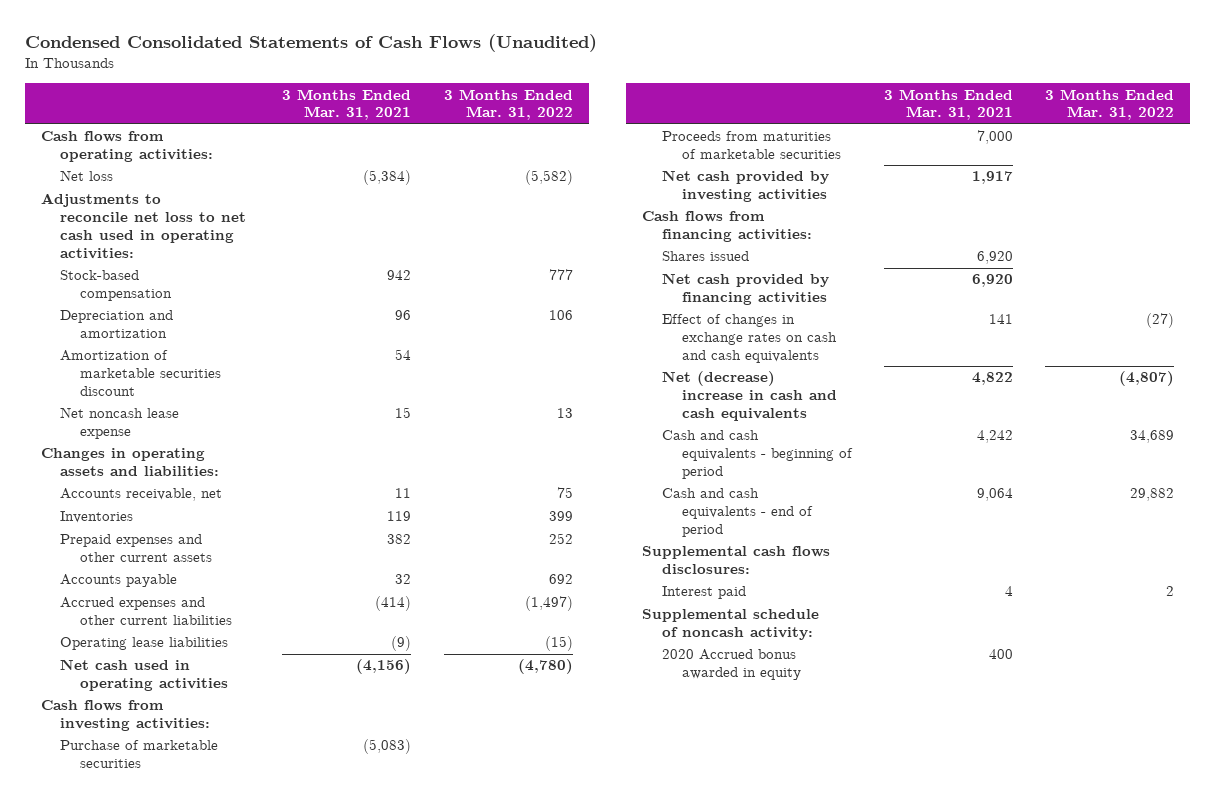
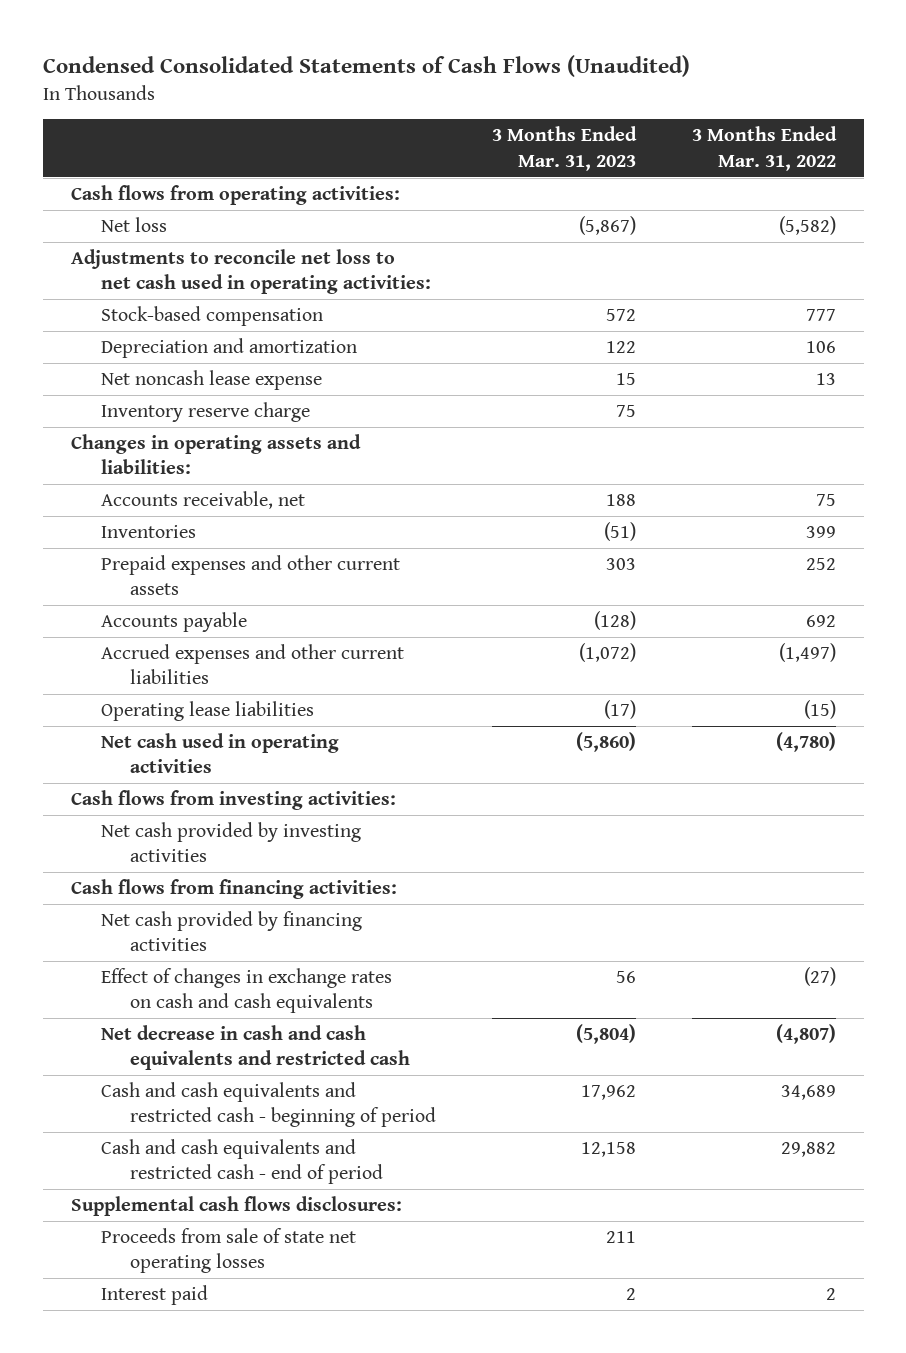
- | 3 Months Ended Mar. 31, 2021 | 3 Months Ended Mar. 31, 2022
+ | 3 Months Ended Mar. 31, 2023 | 3 Months Ended Mar. 31, 2022
- Amortization of marketable securities discount | 54 |
+ Inventory reserve charge | 75 |
- Purchase of marketable securities | (5,083) |
- Proceeds from maturities of marketable securities | 7,000 |
- Shares issued | 6,920 |
- Net (decrease) increase in cash and cash equivalents | 4,822 | (4,807)
- Cash and cash equivalents - beginning of period | 4,242 | 34,689
- Cash and cash equivalents - end of period | 9,064 | 29,882
+ Net decrease in cash and cash equivalents and restricted cash | (5,804) | (4,807)
+ Cash and cash equivalents and restricted cash - beginning of period | 17,962 | 34,689
+ Cash and cash equivalents and restricted cash - end of period | 12,158 | 29,882
+ Proceeds from sale of state net operating losses | 211 |
- Supplemental schedule of noncash activity:
- 2020 Accrued bonus awarded in equity | 400 |

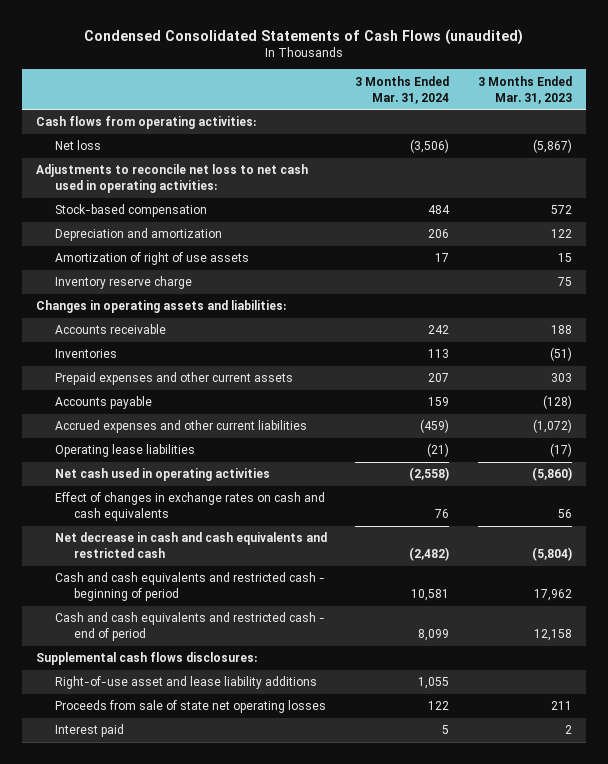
- Condensed Consolidated Statements of Cash Flows (Unaudited)
+ Condensed Consolidated Statements of Cash Flows (unaudited)
- | 3 Months Ended Mar. 31, 2023 | 3 Months Ended Mar. 31, 2022
+ | 3 Months Ended Mar. 31, 2024 | 3 Months Ended Mar. 31, 2023
- Net noncash lease expense | 15 | 13
+ Amortization of right of use assets | 17 | 15
- Accounts receivable, net | 188 | 75
+ Accounts receivable | 242 | 188
- Cash flows from investing activities:
- Net cash provided by investing activities
- Cash flows from financing activities:
- Net cash provided by financing activities
+ Right-of-use asset and lease liability additions | 1,055 |

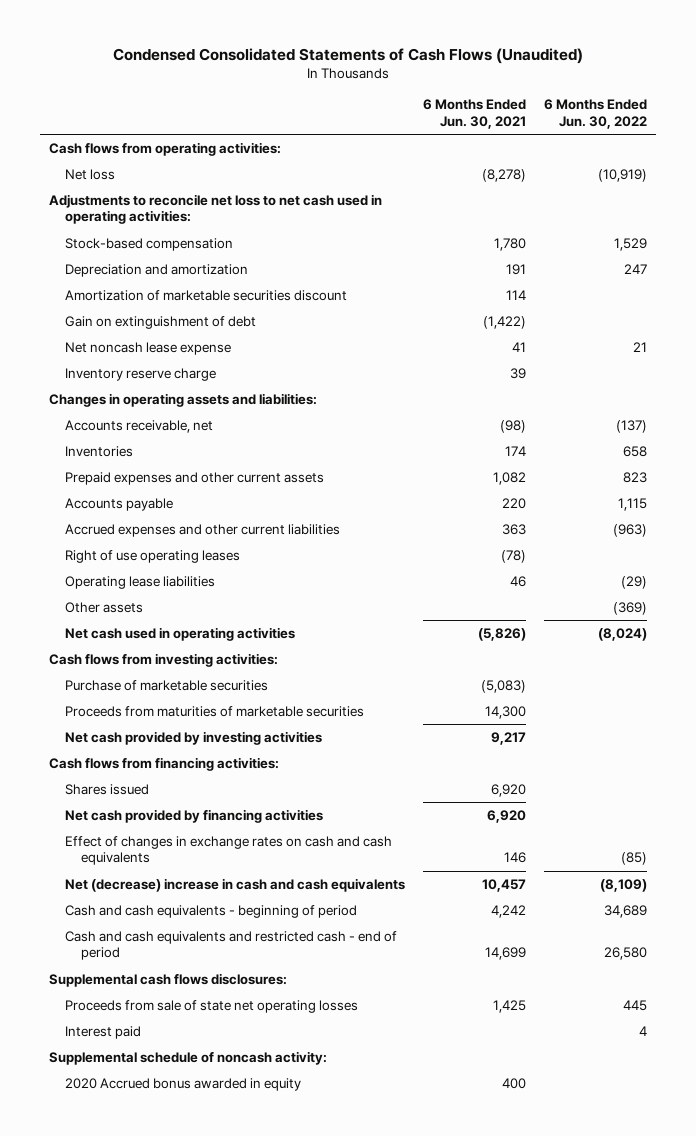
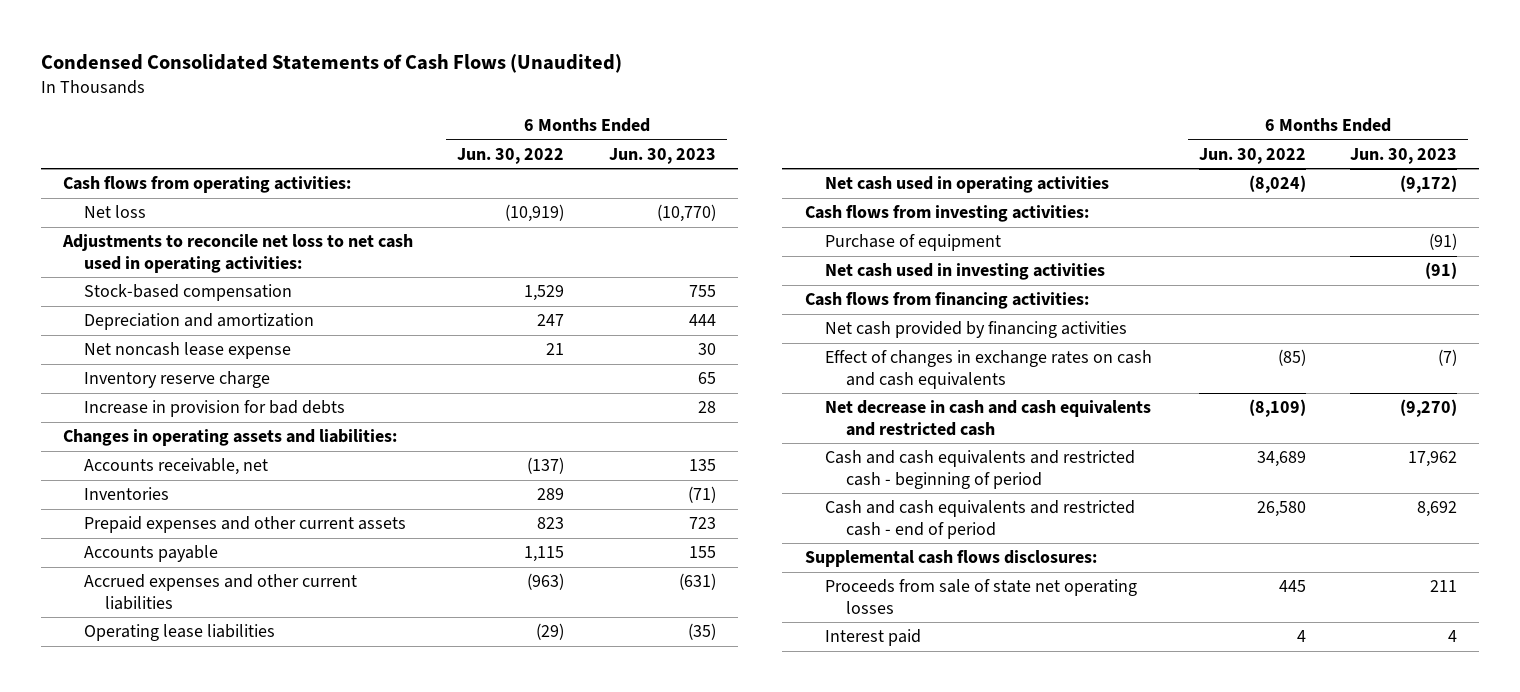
- | 6 Months Ended Jun. 30, 2021 | 6 Months Ended Jun. 30, 2022
+ | 6 Months Ended Jun. 30, 2022 | 6 Months Ended Jun. 30, 2023
- Amortization of marketable securities discount | 114 |
- Gain on extinguishment of debt | (1,422) |
+ Increase in provision for bad debts | | 28
- Inventories | 174 | 658
+ Inventories | 289 | (71)
- Right of use operating leases | (78) |
- Other assets | | (369)
- Purchase of marketable securities | (5,083) |
- Proceeds from maturities of marketable securities | 14,300 |
- Net cash provided by investing activities | 9,217 |
+ Purchase of equipment | | (91)
+ Net cash used in investing activities | | (91)
- Shares issued | 6,920 |
- Net (decrease) increase in cash and cash equivalents | 10,457 | (8,109)
- Cash and cash equivalents - beginning of period | 4,242 | 34,689
+ Net decrease in cash and cash equivalents and restricted cash | (8,109) | (9,270)
+ Cash and cash equivalents and restricted cash - beginning of period | 34,689 | 17,962
- Supplemental schedule of noncash activity:
- 2020 Accrued bonus awarded in equity | 400 |

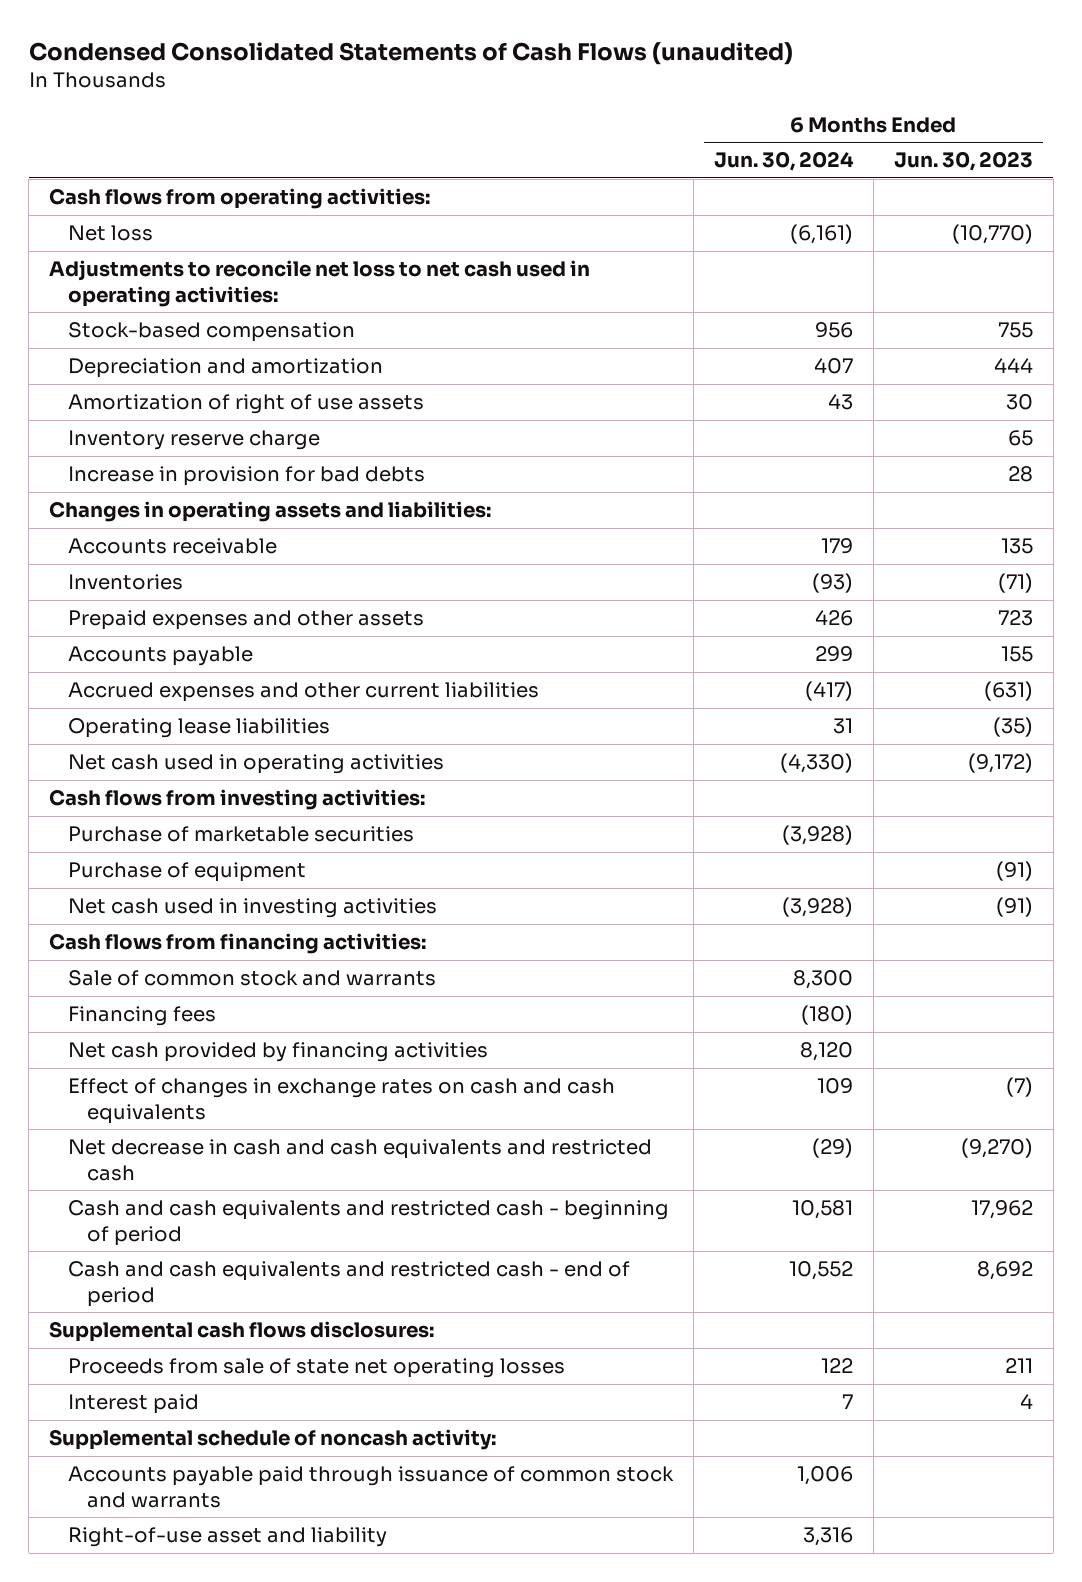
- Condensed Consolidated Statements of Cash Flows (Unaudited)
+ Condensed Consolidated Statements of Cash Flows (unaudited)
- | 6 Months Ended Jun. 30, 2022 | 6 Months Ended Jun. 30, 2023
+ | 6 Months Ended Jun. 30, 2024 | 6 Months Ended Jun. 30, 2023
- Net noncash lease expense | 21 | 30
+ Amortization of right of use assets | 43 | 30
- Accounts receivable, net | (137) | 135
+ Accounts receivable | 179 | 135
- Prepaid expenses and other current assets | 823 | 723
+ Prepaid expenses and other assets | 426 | 723
+ Purchase of marketable securities | (3,928) |
+ Sale of common stock and warrants | 8,300 |
+ Financing fees | (180) |
+ Supplemental schedule of noncash activity:
+ Accounts payable paid through issuance of common stock and warrants | 1,006 |
+ Right-of-use asset and liability | 3,316 |

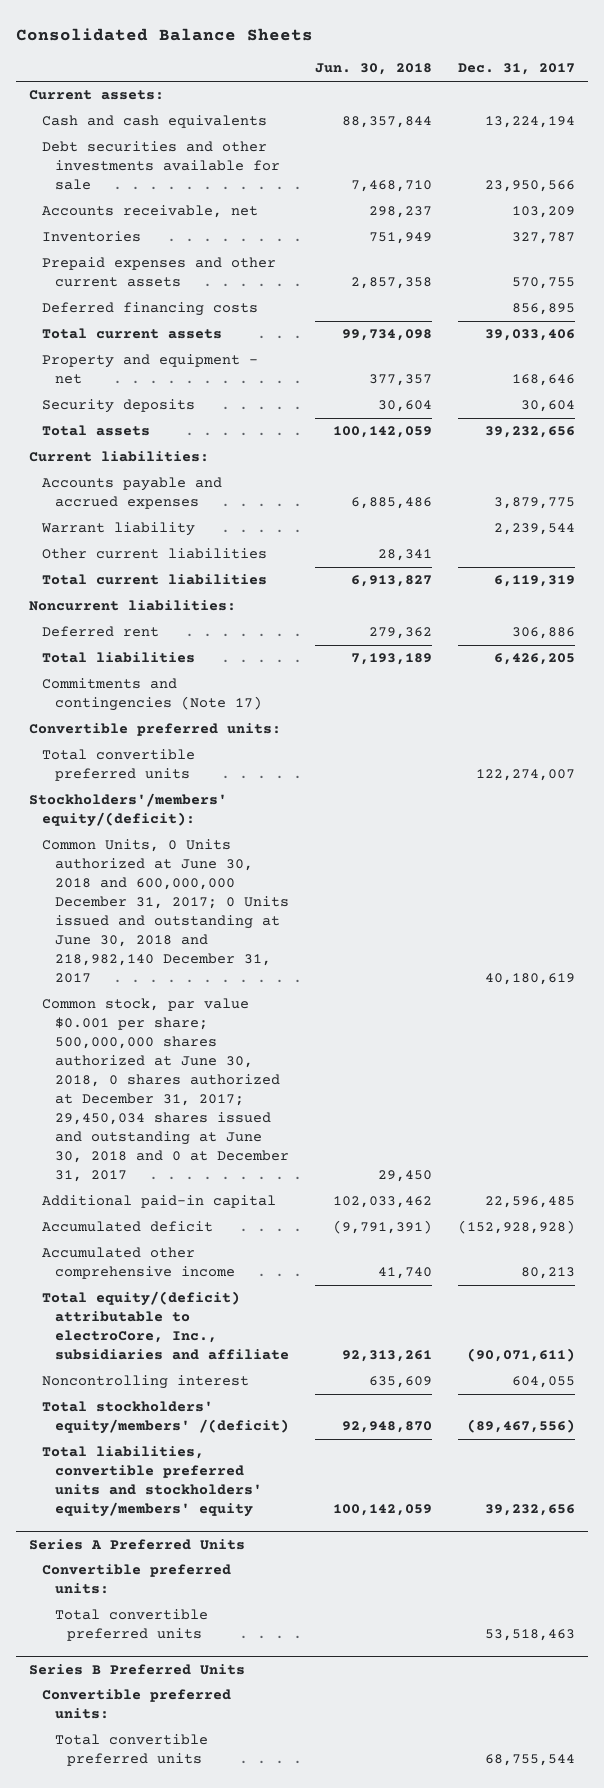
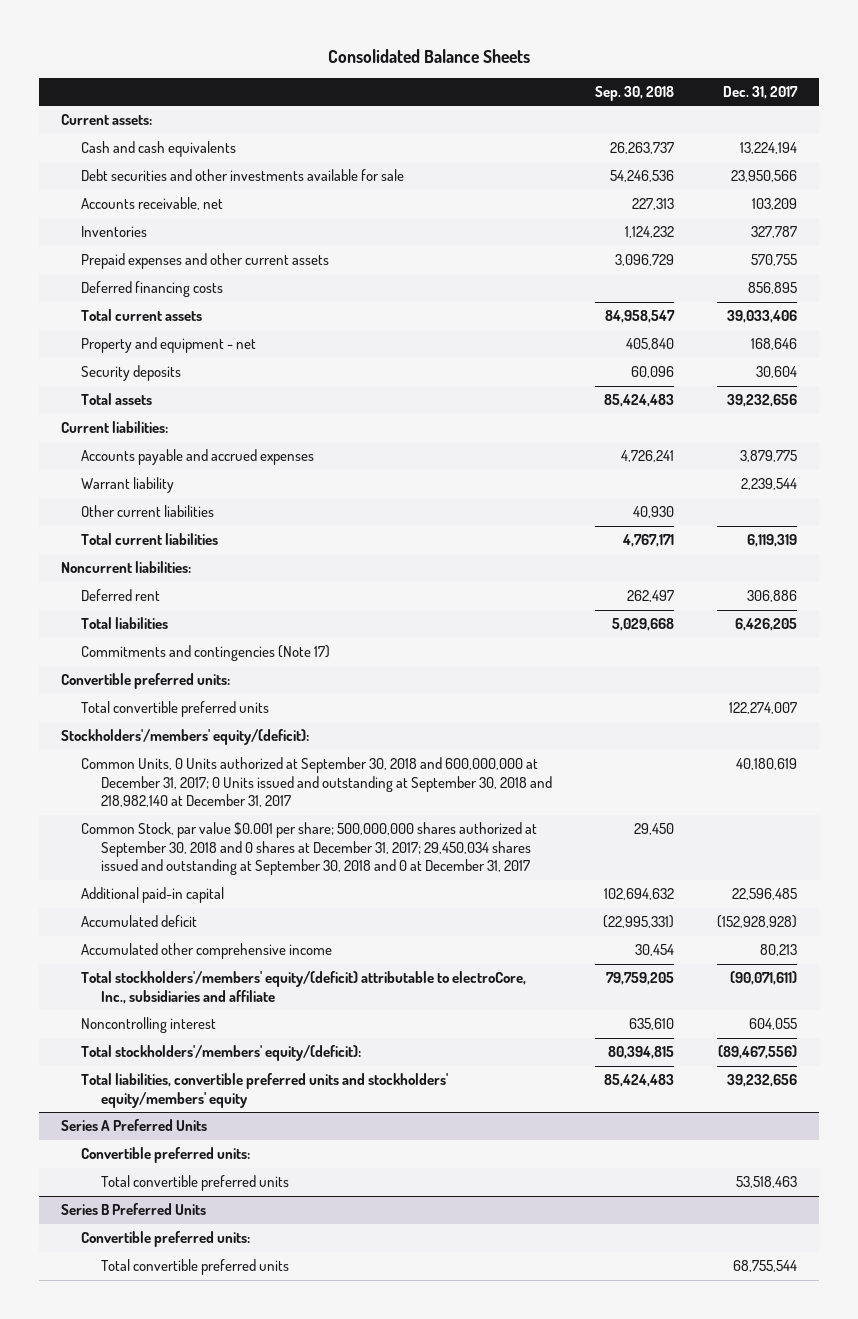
- | Jun. 30, 2018 | Dec. 31, 2017
+ | Sep. 30, 2018 | Dec. 31, 2017
- Common Units, 0 Units authorized at June 30, 2018 and 600,000,000 December 31, 2017; 0 Units issued and outstanding at June 30, 2018 and 218,982,140 December 31, 2017 | | 40,180,619
- Common stock, par value $0.001 per share; 500,000,000 shares authorized at June 30, 2018, 0 shares authorized at December 31, 2017; 29,450,034 shares issued and outstanding at June 30, 2018 and 0 at December 31, 2017 | 29,450 |
+ Common Units, 0 Units authorized at September 30, 2018 and 600,000,000 at December 31, 2017; 0 Units issued and outstanding at September 30, 2018 and 218,982,140 at December 31, 2017 | | 40,180,619
+ Common Stock, par value $0.001 per share; 500,000,000 shares authorized at September 30, 2018 and 0 shares at December 31, 2017; 29,450,034 shares issued and outstanding at September 30, 2018 and 0 at December 31, 2017 | 29,450 |
- Total equity/(deficit) attributable to electroCore, Inc., subsidiaries and affiliate | 92,313,261 | (90,071,611)
+ Total stockholders'/members' equity/(deficit) attributable to electroCore, Inc., subsidiaries and affiliate | 79,759,205 | (90,071,611)
- Total stockholders' equity/members' /(deficit) | 92,948,870 | (89,467,556)
+ Total stockholders'/members' equity/(deficit): | 80,394,815 | (89,467,556)

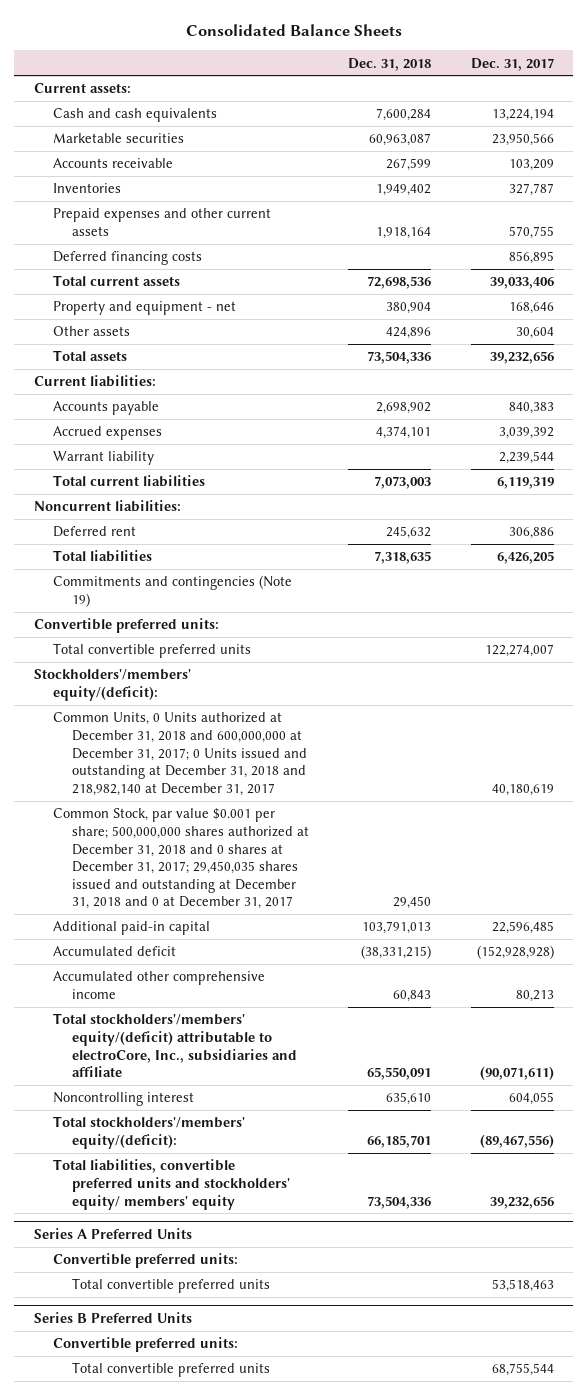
- | Sep. 30, 2018 | Dec. 31, 2017
+ | Dec. 31, 2018 | Dec. 31, 2017
- Debt securities and other investments available for sale | 54,246,536 | 23,950,566
- Accounts receivable, net | 227,313 | 103,209
+ Marketable securities | 60,963,087 | 23,950,566
+ Accounts receivable | 267,599 | 103,209
- Security deposits | 60,096 | 30,604
+ Other assets | 424,896 | 30,604
- Accounts payable and accrued expenses | 4,726,241 | 3,879,775
+ Accounts payable | 2,698,902 | 840,383
+ Accrued expenses | 4,374,101 | 3,039,392
- Other current liabilities | 40,930 |
- Commitments and contingencies (Note 17)
+ Commitments and contingencies (Note 19)
- Common Units, 0 Units authorized at September 30, 2018 and 600,000,000 at December 31, 2017; 0 Units issued and outstanding at September 30, 2018 and 218,982,140 at December 31, 2017 | | 40,180,619
- Common Stock, par value $0.001 per share; 500,000,000 shares authorized at September 30, 2018 and 0 shares at December 31, 2017; 29,450,034 shares issued and outstanding at September 30, 2018 and 0 at December 31, 2017 | 29,450 |
+ Common Units, 0 Units authorized at December 31, 2018 and 600,000,000 at December 31, 2017; 0 Units issued and outstanding at December 31, 2018 and 218,982,140 at December 31, 2017 | | 40,180,619
+ Common Stock, par value $0.001 per share; 500,000,000 shares authorized at December 31, 2018 and 0 shares at December 31, 2017; 29,450,035 shares issued and outstanding at December 31, 2018 and 0 at December 31, 2017 | 29,450 |
- Total liabilities, convertible preferred units and stockholders' equity/members' equity | 85,424,483 | 39,232,656
+ Total liabilities, convertible preferred units and stockholders' equity/ members' equity | 73,504,336 | 39,232,656

